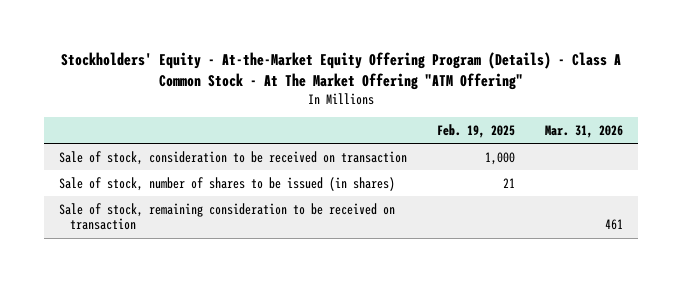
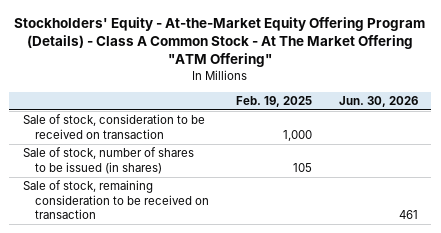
- | Feb. 19, 2025 | Mar. 31, 2026
+ | Feb. 19, 2025 | Jun. 30, 2026
- Sale of stock, number of shares to be issued (in shares) | 21 |
+ Sale of stock, number of shares to be issued (in shares) | 105 |

